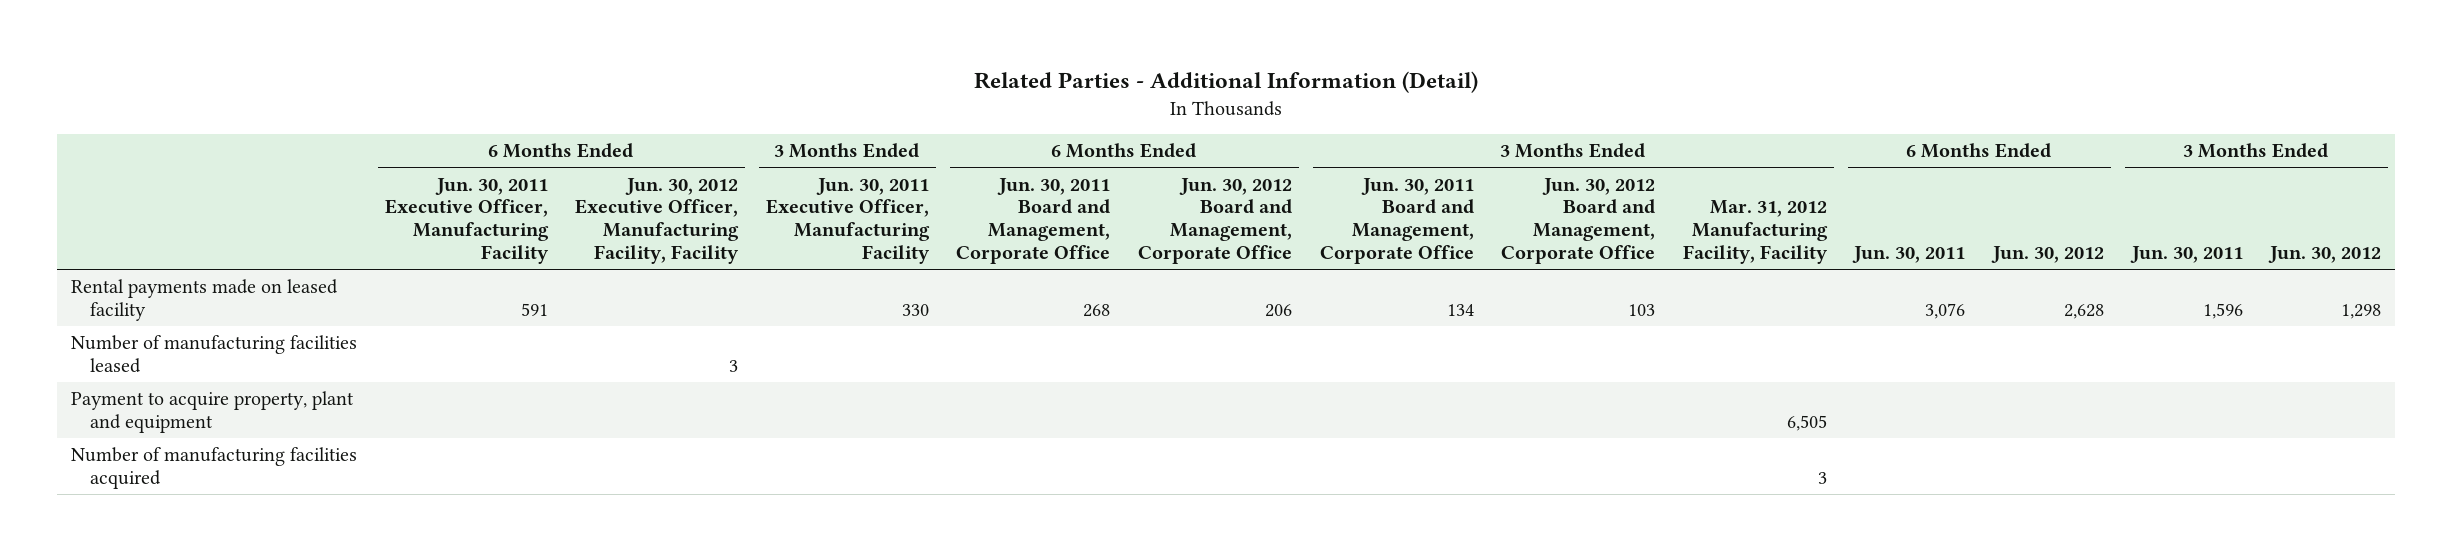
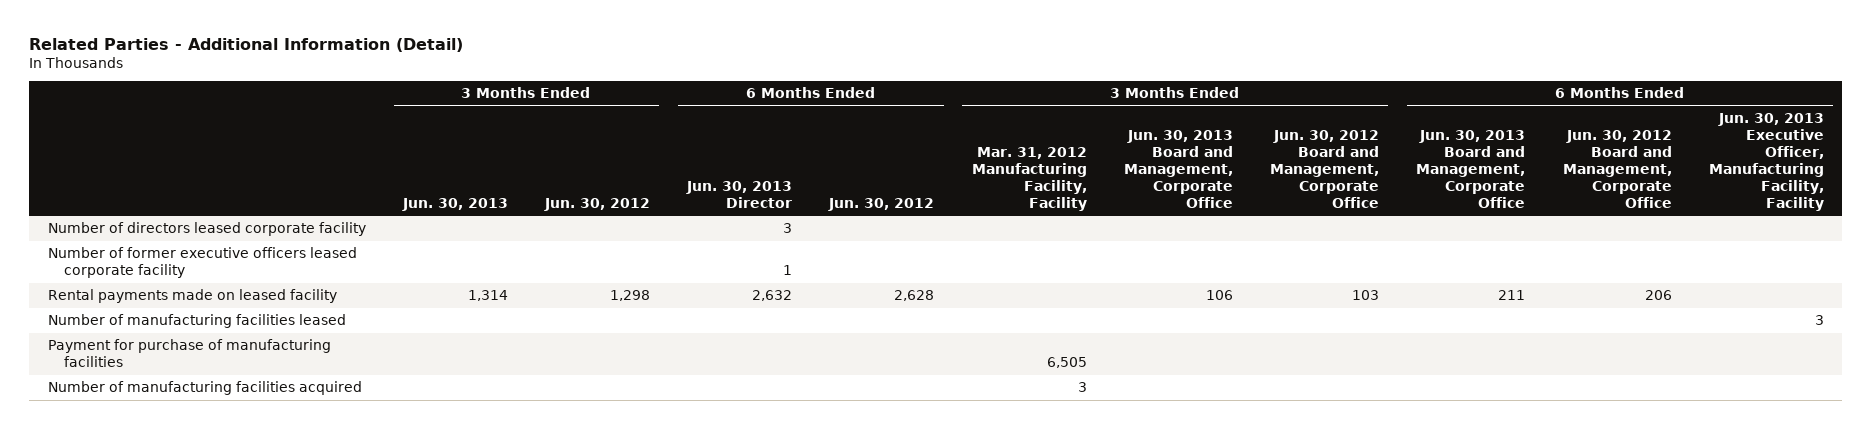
- | 6 Months Ended Jun. 30, 2011 Executive Officer, Manufacturing Facility | 6 Months Ended Jun. 30, 2012 Executive Officer, Manufacturing Facility, Facility | 3 Months Ended Jun. 30, 2011 Executive Officer, Manufacturing Facility | 6 Months Ended Jun. 30, 2011 Board and Management, Corporate Office | 6 Months Ended Jun. 30, 2012 Board and Management, Corporate Office | 3 Months Ended Jun. 30, 2011 Board and Management, Corporate Office | 3 Months Ended Jun. 30, 2012 Board and Management, Corporate Office | 3 Months Ended Mar. 31, 2012 Manufacturing Facility, Facility | 6 Months Ended Jun. 30, 2011 | 6 Months Ended Jun. 30, 2012 | 3 Months Ended Jun. 30, 2011 | 3 Months Ended Jun. 30, 2012
+ | 3 Months Ended Jun. 30, 2013 | 3 Months Ended Jun. 30, 2012 | 6 Months Ended Jun. 30, 2013 Director | 6 Months Ended Jun. 30, 2012 | 3 Months Ended Mar. 31, 2012 Manufacturing Facility, Facility | 3 Months Ended Jun. 30, 2013 Board and Management, Corporate Office | 3 Months Ended Jun. 30, 2012 Board and Management, Corporate Office | 6 Months Ended Jun. 30, 2013 Board and Management, Corporate Office | 6 Months Ended Jun. 30, 2012 Board and Management, Corporate Office | 6 Months Ended Jun. 30, 2013 Executive Officer, Manufacturing Facility, Facility
+ Number of directors leased corporate facility | | | 3 | | | | | | |
+ Number of former executive officers leased corporate facility | | | 1 | | | | | | |
- Payment to acquire property, plant and equipment | | | | | | | | 6,505 | | | |
+ Payment for purchase of manufacturing facilities | | | | | 6,505 | | | | |

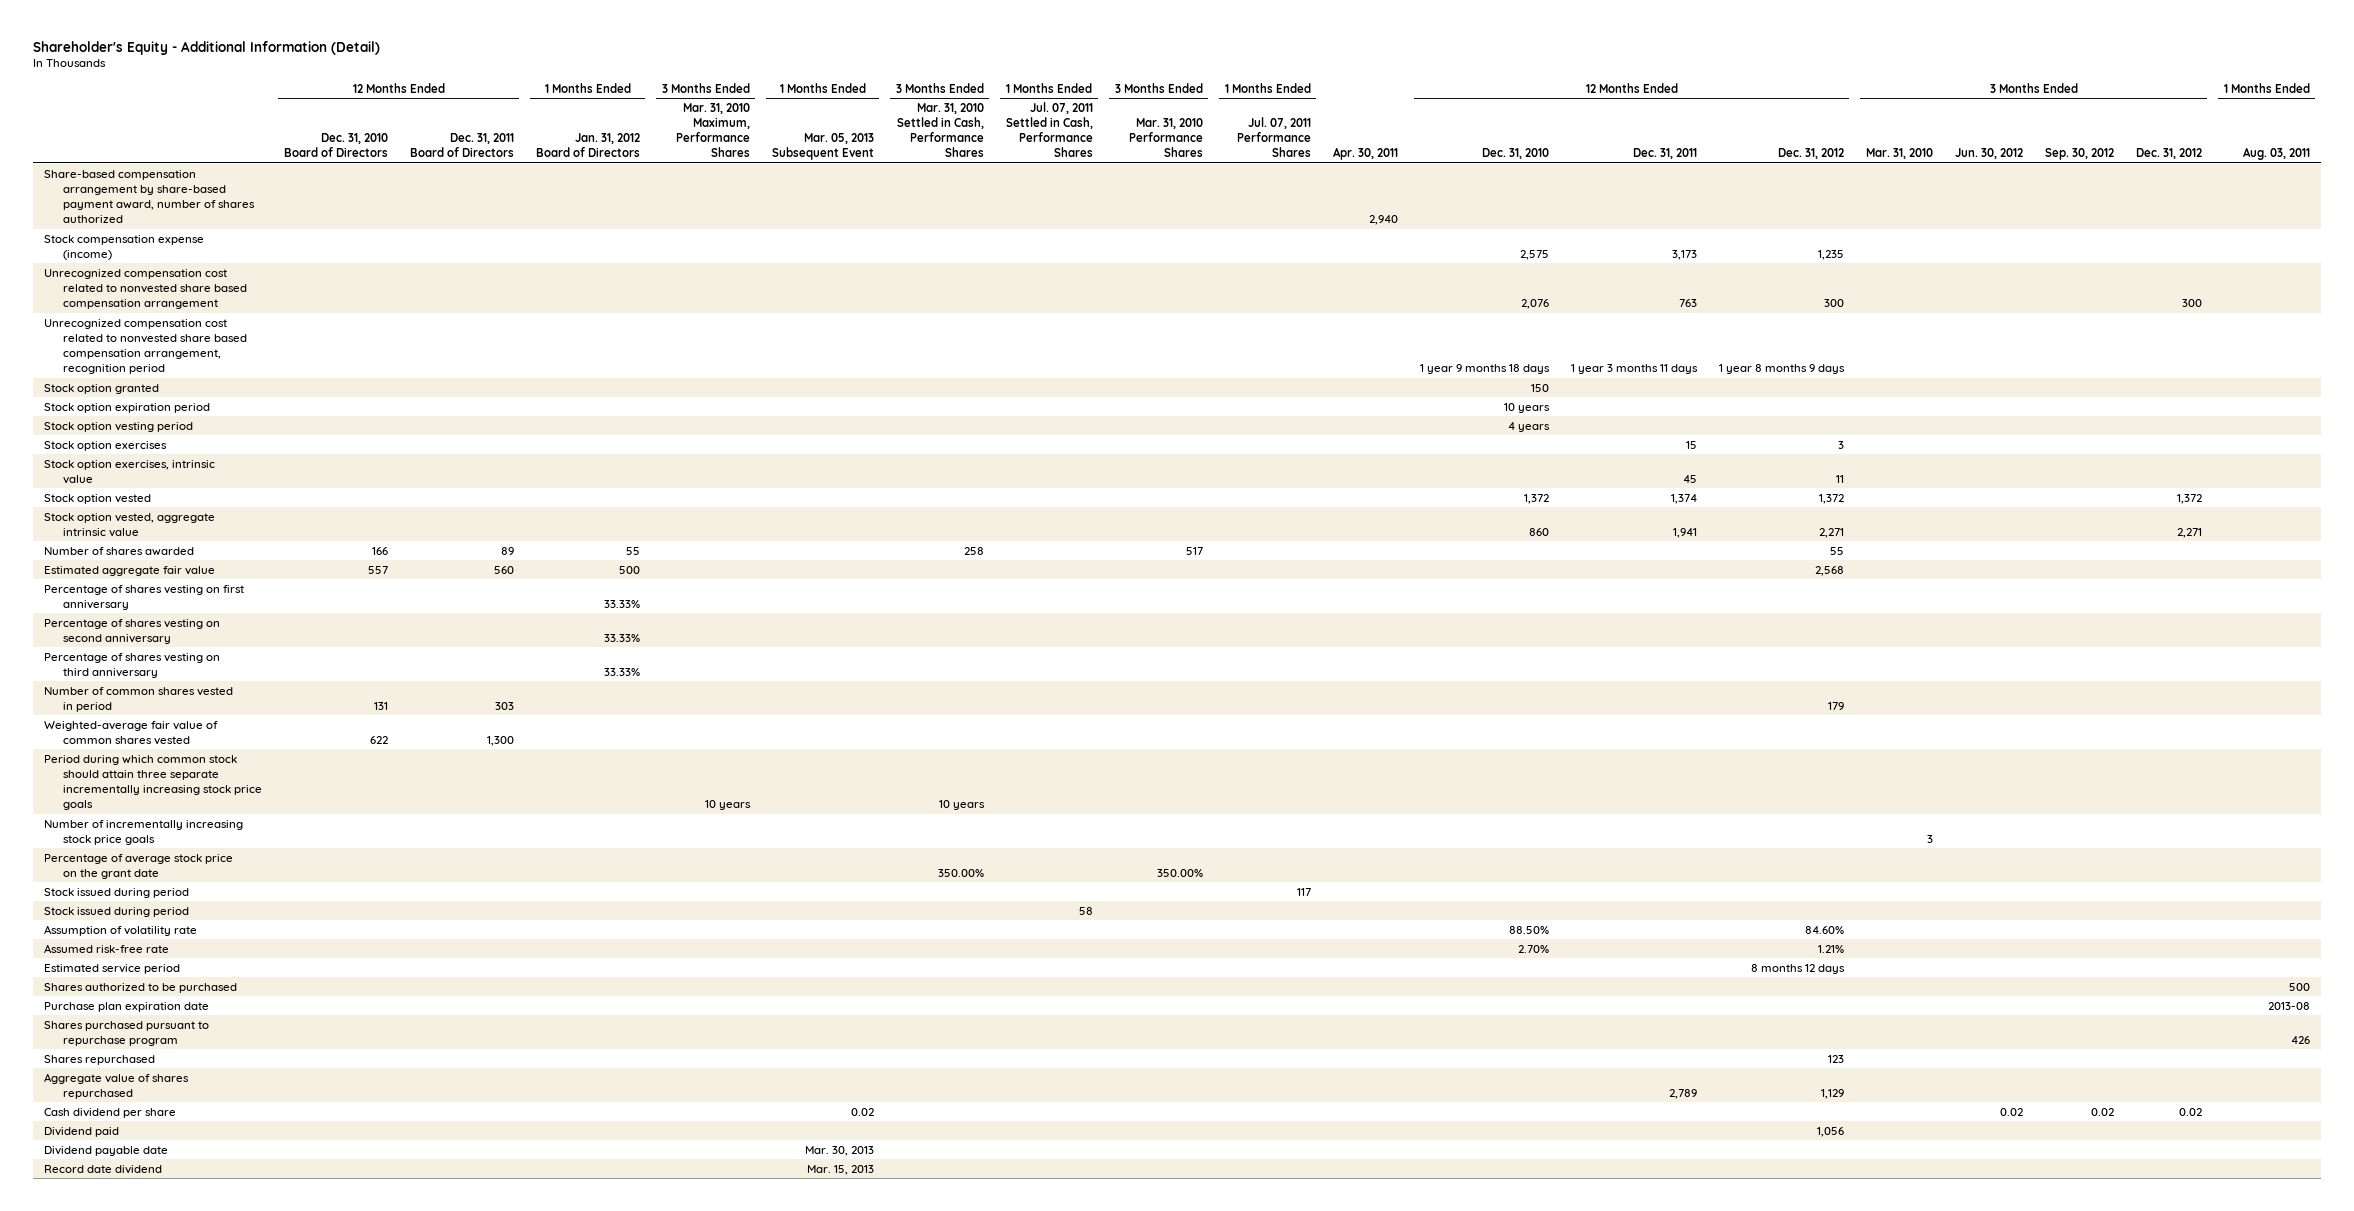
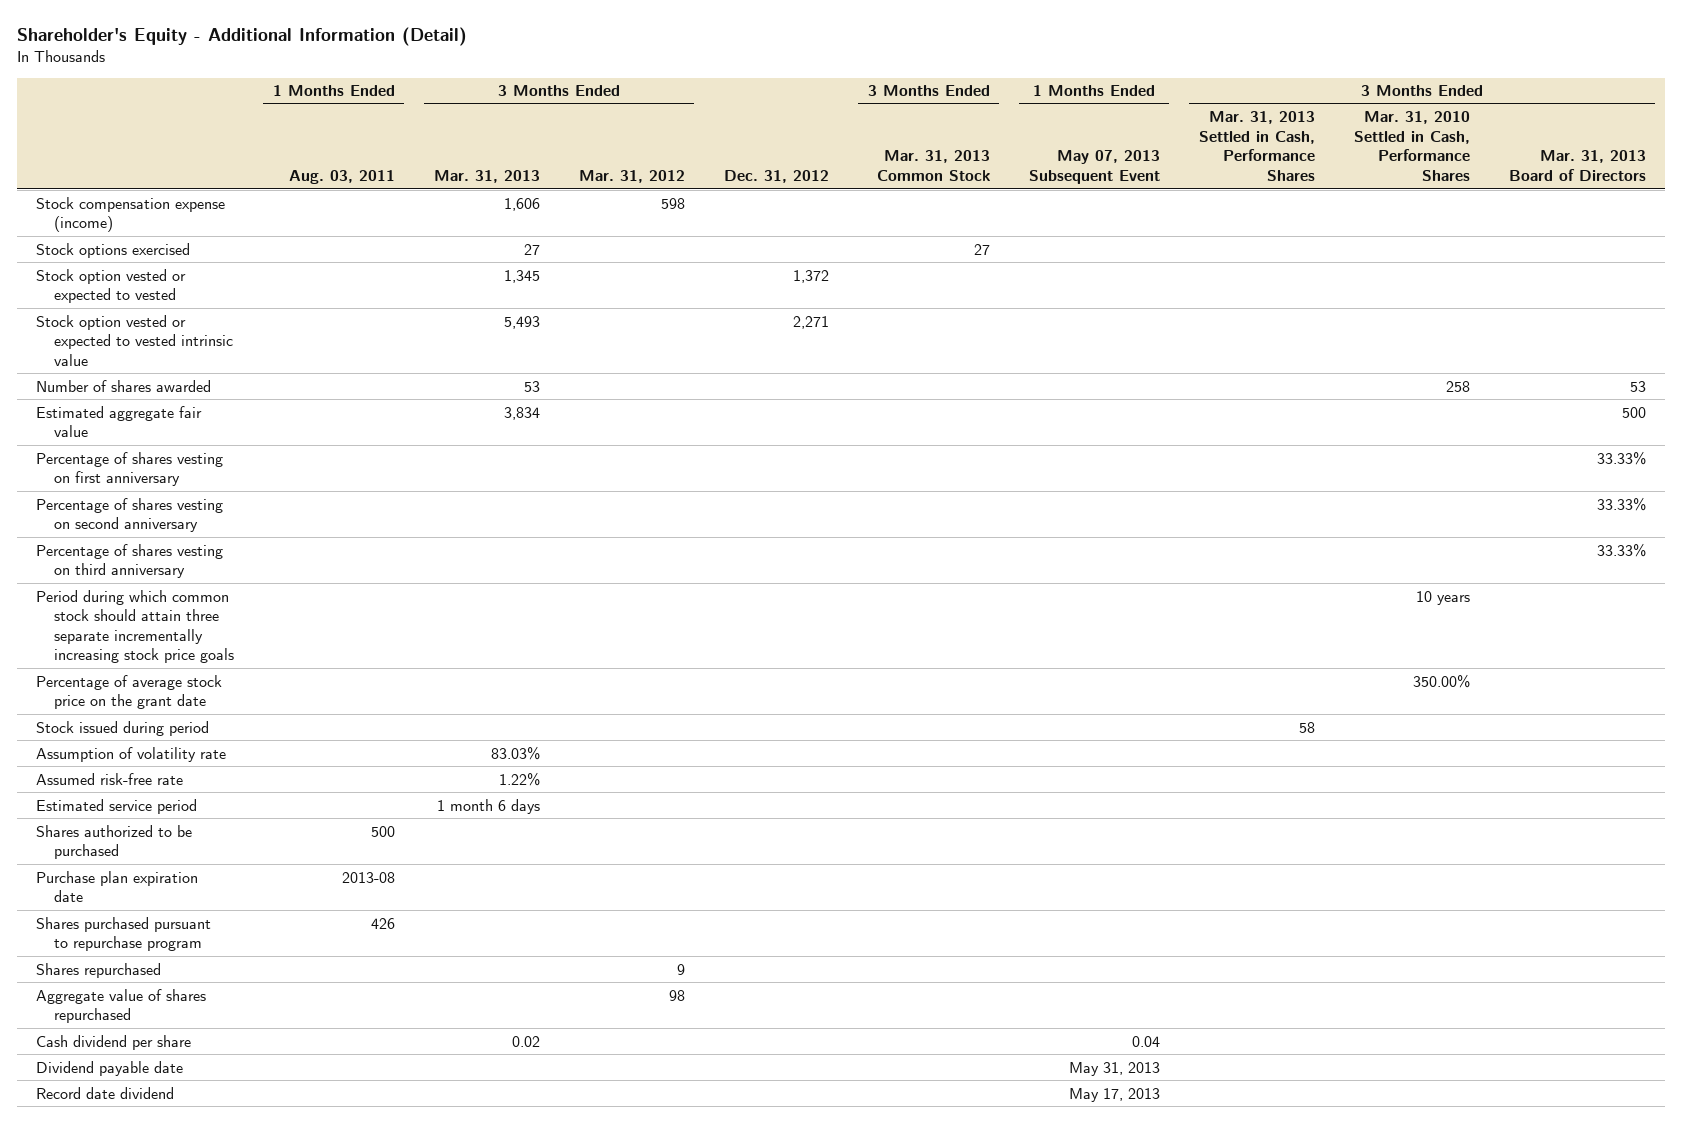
- | 12 Months Ended Dec. 31, 2010 Board of Directors | 12 Months Ended Dec. 31, 2011 Board of Directors | 1 Months Ended Jan. 31, 2012 Board of Directors | 3 Months Ended Mar. 31, 2010 Maximum, Performance Shares | 1 Months Ended Mar. 05, 2013 Subsequent Event | 3 Months Ended Mar. 31, 2010 Settled in Cash, Performance Shares | 1 Months Ended Jul. 07, 2011 Settled in Cash, Performance Shares | 3 Months Ended Mar. 31, 2010 Performance Shares | 1 Months Ended Jul. 07, 2011 Performance Shares | Apr. 30, 2011 | 12 Months Ended Dec. 31, 2010 | 12 Months Ended Dec. 31, 2011 | 12 Months Ended Dec. 31, 2012 | 3 Months Ended Mar. 31, 2010 | 3 Months Ended Jun. 30, 2012 | 3 Months Ended Sep. 30, 2012 | 3 Months Ended Dec. 31, 2012 | 1 Months Ended Aug. 03, 2011
+ | 1 Months Ended Aug. 03, 2011 | 3 Months Ended Mar. 31, 2013 | 3 Months Ended Mar. 31, 2012 | Dec. 31, 2012 | 3 Months Ended Mar. 31, 2013 Common Stock | 1 Months Ended May 07, 2013 Subsequent Event | 3 Months Ended Mar. 31, 2013 Settled in Cash, Performance Shares | 3 Months Ended Mar. 31, 2010 Settled in Cash, Performance Shares | 3 Months Ended Mar. 31, 2013 Board of Directors
- Share-based compensation arrangement by share-based payment award, number of shares authorized | | | | | | | | | | 2,940 | | | | | | | |
- Unrecognized compensation cost related to nonvested share based compensation arrangement | | | | | | | | | | | 2,076 | 763 | 300 | | | | 300 |
- Unrecognized compensation cost related to nonvested share based compensation arrangement, recognition period | | | | | | | | | | | 1 year 9 months 18 days | 1 year 3 months 11 days | 1 year 8 months 9 days | | | | |
- Stock option granted | | | | | | | | | | | 150 | | | | | | |
- Stock option expiration period | | | | | | | | | | | 10 years | | | | | | |
- Stock option vesting period | | | | | | | | | | | 4 years | | | | | | |
- Stock option exercises | | | | | | | | | | | | 15 | 3 | | | | |
- Stock option exercises, intrinsic value | | | | | | | | | | | | 45 | 11 | | | | |
- Stock option vested | | | | | | | | | | | 1,372 | 1,374 | 1,372 | | | | 1,372 |
- Stock option vested, aggregate intrinsic value | | | | | | | | | | | 860 | 1,941 | 2,271 | | | | 2,271 |
+ Stock options exercised | | 27 | | | 27 | | | |
+ Stock option vested or expected to vested | | 1,345 | | 1,372 | | | | |
+ Stock option vested or expected to vested intrinsic value | | 5,493 | | 2,271 | | | | |
- Number of common shares vested in period | 131 | 303 | | | | | | | | | | | 179 | | | | |
- Weighted-average fair value of common shares vested | 622 | 1,300 | | | | | | | | | | | | | | | |
- Number of incrementally increasing stock price goals | | | | | | | | | | | | | | 3 | | | |
- Stock issued during period | | | | | | | 58 | | | | | | | | | | |
- Dividend paid | | | | | | | | | | | | | 1,056 | | | | |

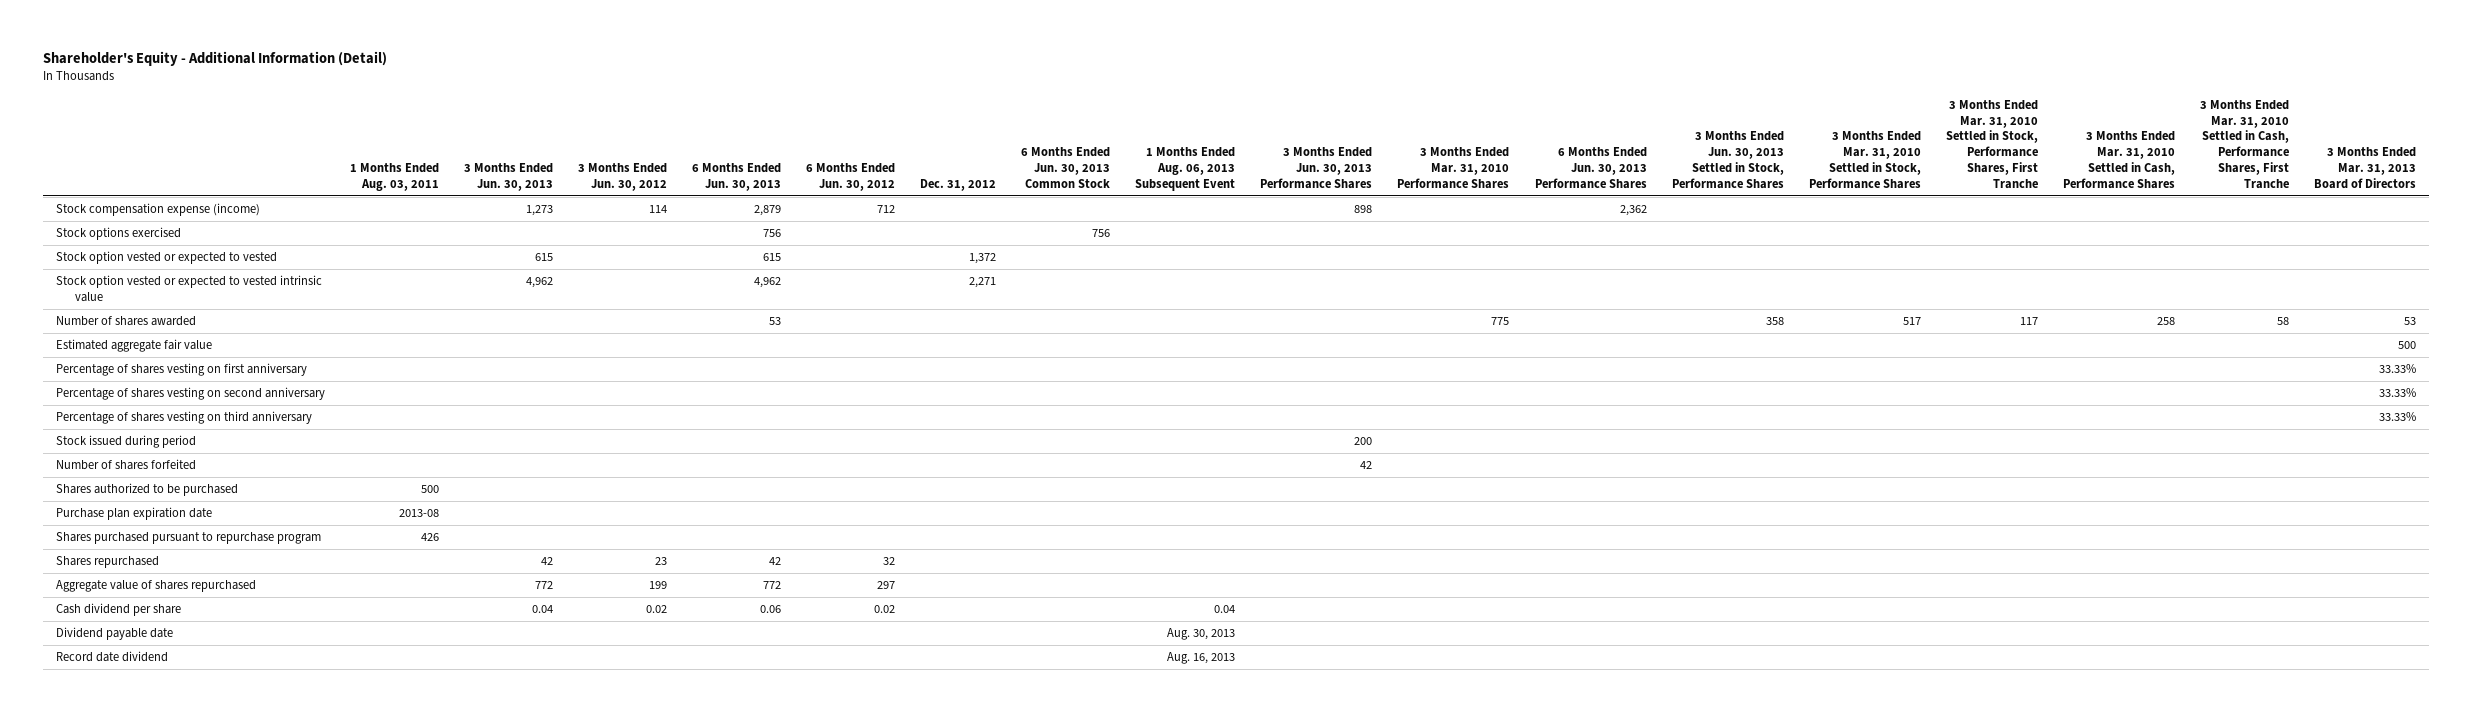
- | 1 Months Ended Aug. 03, 2011 | 3 Months Ended Mar. 31, 2013 | 3 Months Ended Mar. 31, 2012 | Dec. 31, 2012 | 3 Months Ended Mar. 31, 2013 Common Stock | 1 Months Ended May 07, 2013 Subsequent Event | 3 Months Ended Mar. 31, 2013 Settled in Cash, Performance Shares | 3 Months Ended Mar. 31, 2010 Settled in Cash, Performance Shares | 3 Months Ended Mar. 31, 2013 Board of Directors
+ | 1 Months Ended Aug. 03, 2011 | 3 Months Ended Jun. 30, 2013 | 3 Months Ended Jun. 30, 2012 | 6 Months Ended Jun. 30, 2013 | 6 Months Ended Jun. 30, 2012 | Dec. 31, 2012 | 6 Months Ended Jun. 30, 2013 Common Stock | 1 Months Ended Aug. 06, 2013 Subsequent Event | 3 Months Ended Jun. 30, 2013 Performance Shares | 3 Months Ended Mar. 31, 2010 Performance Shares | 6 Months Ended Jun. 30, 2013 Performance Shares | 3 Months Ended Jun. 30, 2013 Settled in Stock, Performance Shares | 3 Months Ended Mar. 31, 2010 Settled in Stock, Performance Shares | 3 Months Ended Mar. 31, 2010 Settled in Stock, Performance Shares, First Tranche | 3 Months Ended Mar. 31, 2010 Settled in Cash, Performance Shares | 3 Months Ended Mar. 31, 2010 Settled in Cash, Performance Shares, First Tranche | 3 Months Ended Mar. 31, 2013 Board of Directors
- Period during which common stock should attain three separate incrementally increasing stock price goals | | | | | | | | 10 years |
- Percentage of average stock price on the grant date | | | | | | | | 350.00% |
- Assumption of volatility rate | | 83.03% | | | | | | |
- Assumed risk-free rate | | 1.22% | | | | | | |
- Estimated service period | | 1 month 6 days | | | | | | |
+ Number of shares forfeited | | | | | | | | | 42 | | | | | | | |

